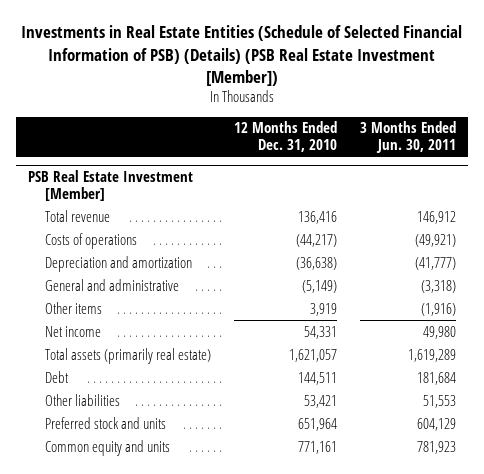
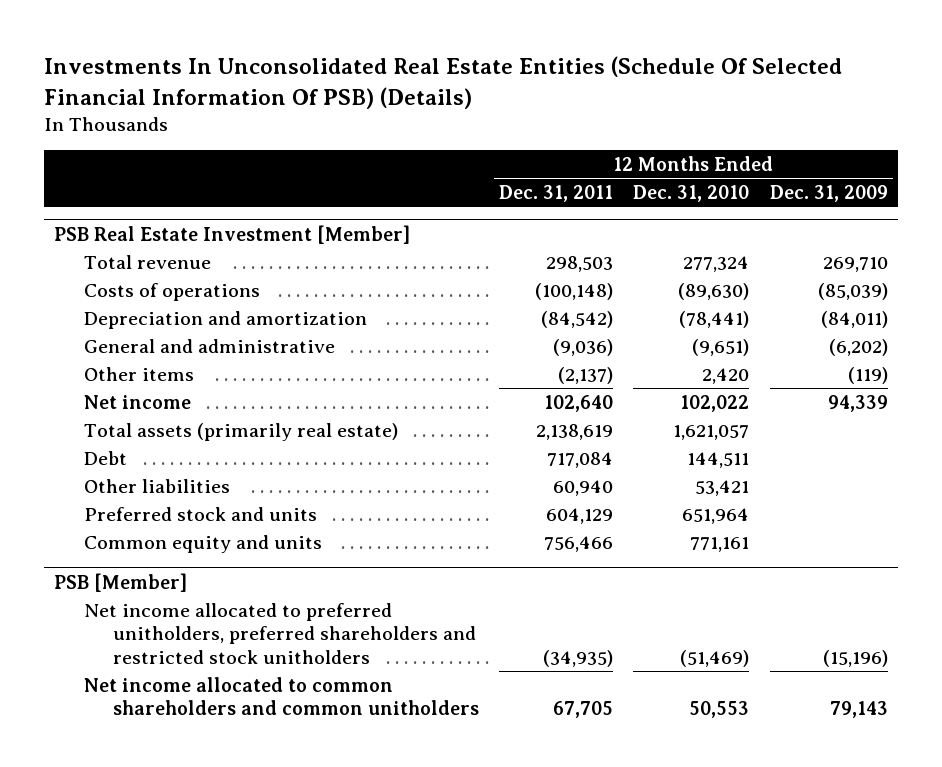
- Investments in Real Estate Entities (Schedule of Selected Financial Information of PSB) (Details) (PSB Real Estate Investment [Member])
+ Investments In Unconsolidated Real Estate Entities (Schedule Of Selected Financial Information Of PSB) (Details)
- | 12 Months Ended Dec. 31, 2010 | 3 Months Ended Jun. 30, 2011
+ | 12 Months Ended Dec. 31, 2011 | 12 Months Ended Dec. 31, 2010 | 12 Months Ended Dec. 31, 2009
@ PSB Real Estate Investment [Member]
- Total revenue | 136,416 | 146,912
- Costs of operations | (44,217) | (49,921)
- Depreciation and amortization | (36,638) | (41,777)
- General and administrative | (5,149) | (3,318)
- Other items | 3,919 | (1,916)
- Net income | 54,331 | 49,980
+ Total revenue | 298,503 | 277,324 | 269,710
+ Costs of operations | (100,148) | (89,630) | (85,039)
+ Depreciation and amortization | (84,542) | (78,441) | (84,011)
+ General and administrative | (9,036) | (9,651) | (6,202)
+ Other items | (2,137) | 2,420 | (119)
+ Net income | 102,640 | 102,022 | 94,339
+ PSB [Member]
+ Net income allocated to preferred unitholders, preferred shareholders and restricted stock unitholders | (34,935) | (51,469) | (15,196)
+ Net income allocated to common shareholders and common unitholders | 67,705 | 50,553 | 79,143

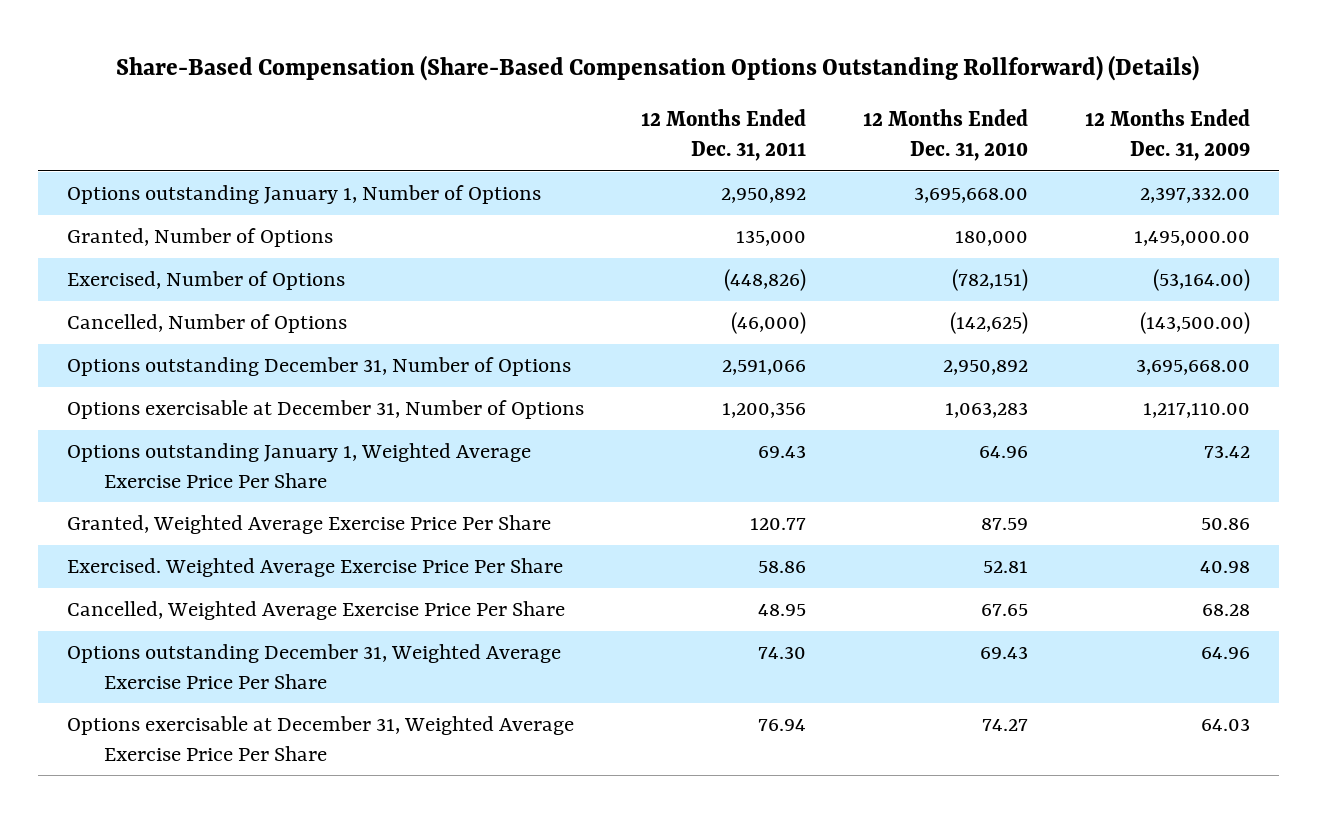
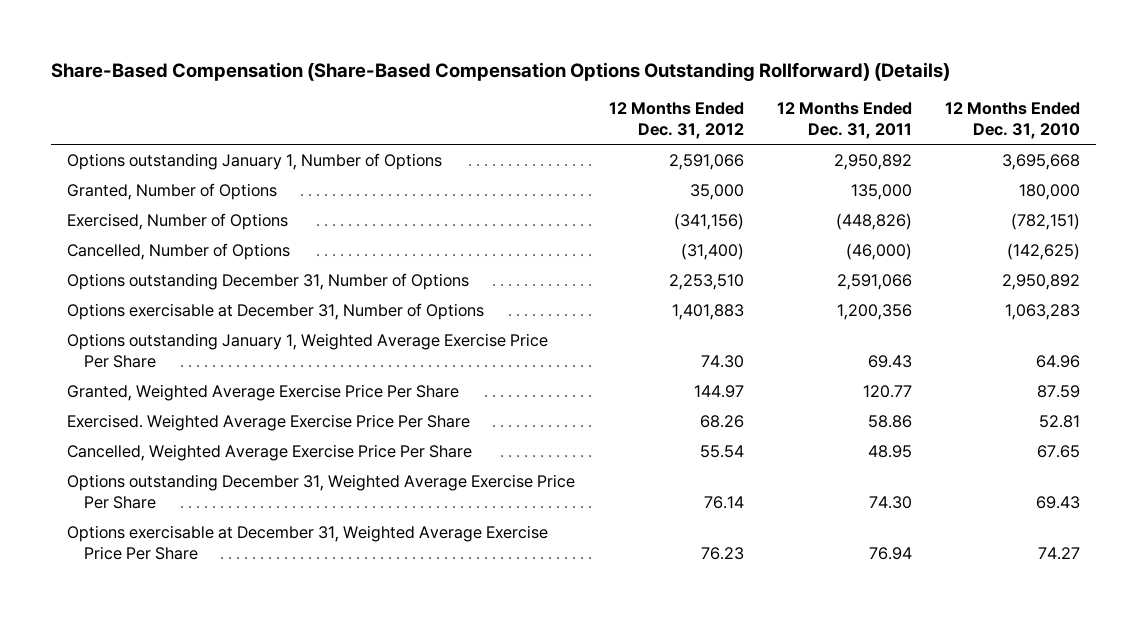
- | 12 Months Ended Dec. 31, 2011 | 12 Months Ended Dec. 31, 2010 | 12 Months Ended Dec. 31, 2009
+ | 12 Months Ended Dec. 31, 2012 | 12 Months Ended Dec. 31, 2011 | 12 Months Ended Dec. 31, 2010
- Options outstanding January 1, Number of Options | 2,950,892 | 3,695,668.00 | 2,397,332.00
+ Options outstanding January 1, Number of Options | 2,591,066 | 2,950,892 | 3,695,668

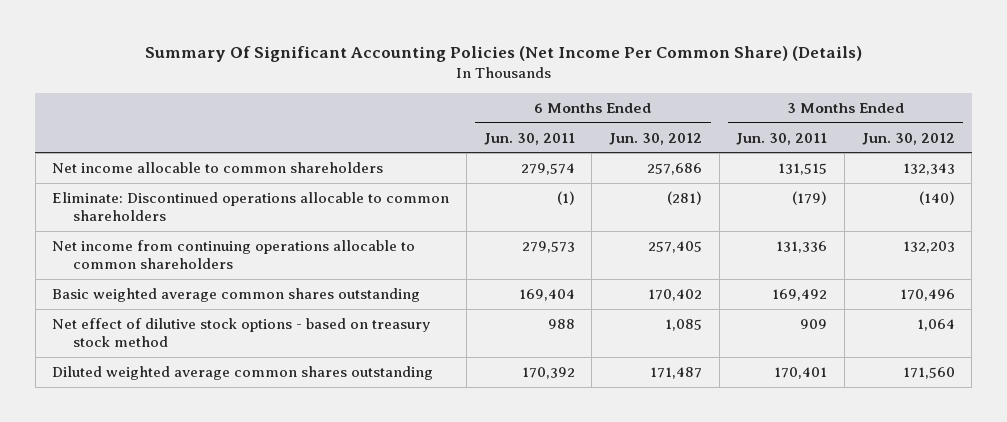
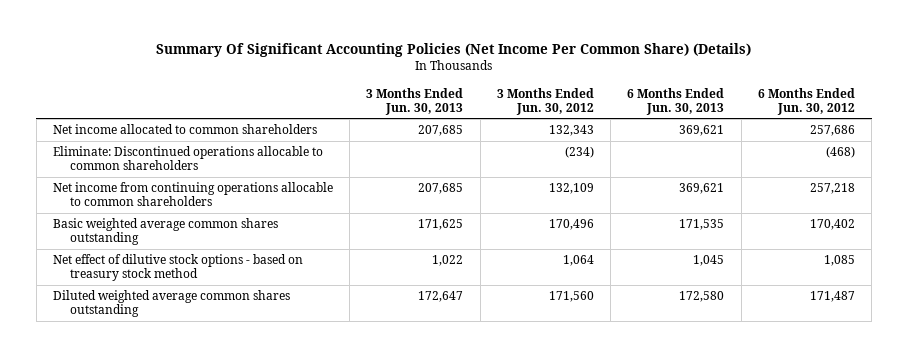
- | 6 Months Ended Jun. 30, 2011 | 6 Months Ended Jun. 30, 2012 | 3 Months Ended Jun. 30, 2011 | 3 Months Ended Jun. 30, 2012
+ | 3 Months Ended Jun. 30, 2013 | 3 Months Ended Jun. 30, 2012 | 6 Months Ended Jun. 30, 2013 | 6 Months Ended Jun. 30, 2012
- Net income allocable to common shareholders | 279,574 | 257,686 | 131,515 | 132,343
- Eliminate: Discontinued operations allocable to common shareholders | (1) | (281) | (179) | (140)
- Net income from continuing operations allocable to common shareholders | 279,573 | 257,405 | 131,336 | 132,203
+ Net income allocated to common shareholders | 207,685 | 132,343 | 369,621 | 257,686
+ Eliminate: Discontinued operations allocable to common shareholders | | (234) | | (468)
+ Net income from continuing operations allocable to common shareholders | 207,685 | 132,109 | 369,621 | 257,218

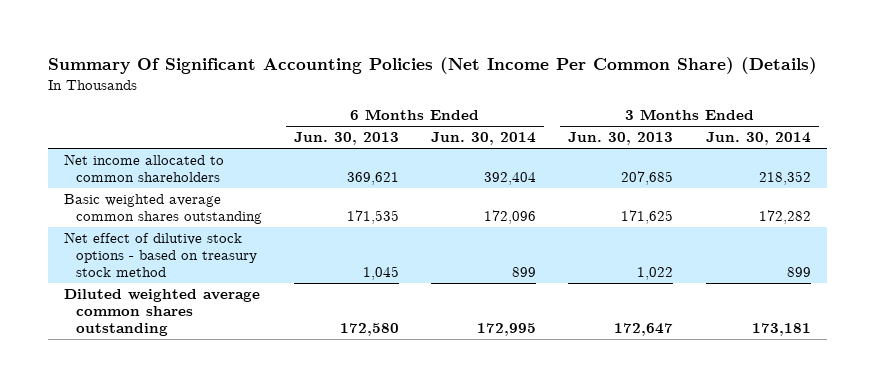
- | 3 Months Ended Jun. 30, 2013 | 3 Months Ended Jun. 30, 2012 | 6 Months Ended Jun. 30, 2013 | 6 Months Ended Jun. 30, 2012
+ | 6 Months Ended Jun. 30, 2013 | 6 Months Ended Jun. 30, 2014 | 3 Months Ended Jun. 30, 2013 | 3 Months Ended Jun. 30, 2014
- Eliminate: Discontinued operations allocable to common shareholders | | (234) | | (468)
- Net income from continuing operations allocable to common shareholders | 207,685 | 132,109 | 369,621 | 257,218

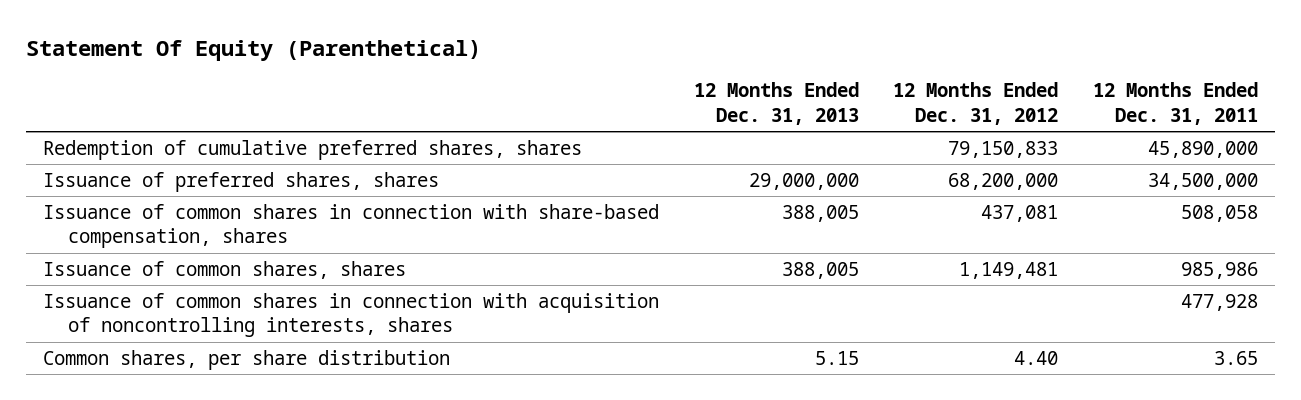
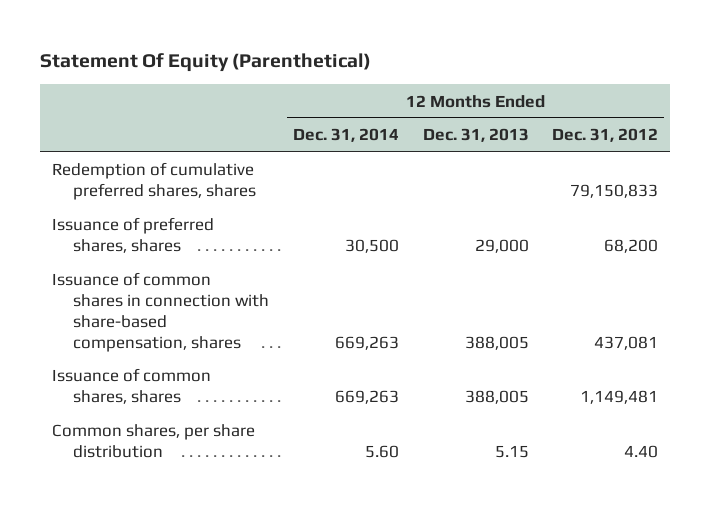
- | 12 Months Ended Dec. 31, 2013 | 12 Months Ended Dec. 31, 2012 | 12 Months Ended Dec. 31, 2011
+ | 12 Months Ended Dec. 31, 2014 | 12 Months Ended Dec. 31, 2013 | 12 Months Ended Dec. 31, 2012
- Issuance of preferred shares, shares | 29,000,000 | 68,200,000 | 34,500,000
+ Issuance of preferred shares, shares | 30,500 | 29,000 | 68,200
- Issuance of common shares in connection with acquisition of noncontrolling interests, shares | | | 477,928

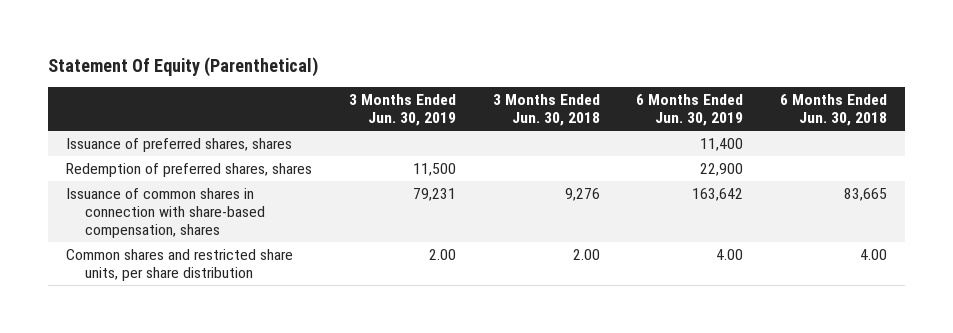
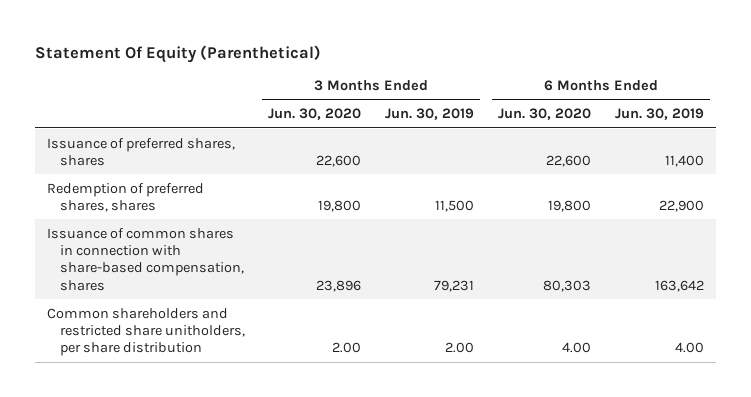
- | 3 Months Ended Jun. 30, 2019 | 3 Months Ended Jun. 30, 2018 | 6 Months Ended Jun. 30, 2019 | 6 Months Ended Jun. 30, 2018
+ | 3 Months Ended Jun. 30, 2020 | 3 Months Ended Jun. 30, 2019 | 6 Months Ended Jun. 30, 2020 | 6 Months Ended Jun. 30, 2019
- Common shares and restricted share units, per share distribution | 2.00 | 2.00 | 4.00 | 4.00
+ Common shareholders and restricted share unitholders, per share distribution | 2.00 | 2.00 | 4.00 | 4.00

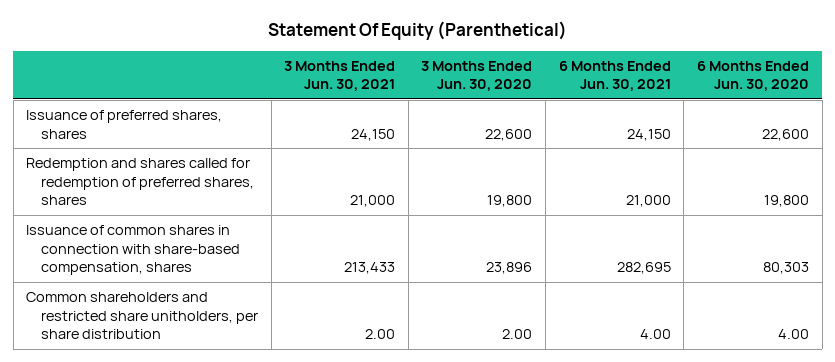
- | 3 Months Ended Jun. 30, 2020 | 3 Months Ended Jun. 30, 2019 | 6 Months Ended Jun. 30, 2020 | 6 Months Ended Jun. 30, 2019
+ | 3 Months Ended Jun. 30, 2021 | 3 Months Ended Jun. 30, 2020 | 6 Months Ended Jun. 30, 2021 | 6 Months Ended Jun. 30, 2020
- Redemption of preferred shares, shares | 19,800 | 11,500 | 19,800 | 22,900
+ Redemption and shares called for redemption of preferred shares, shares | 21,000 | 19,800 | 21,000 | 19,800

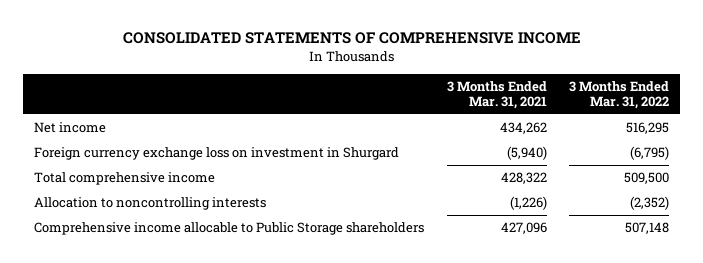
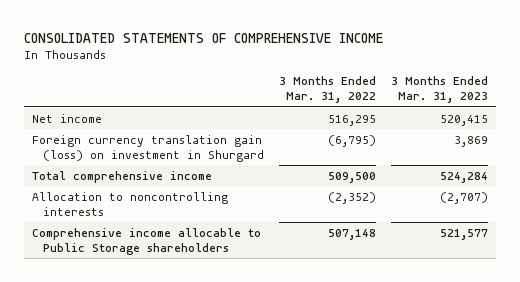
- | 3 Months Ended Mar. 31, 2021 | 3 Months Ended Mar. 31, 2022
+ | 3 Months Ended Mar. 31, 2022 | 3 Months Ended Mar. 31, 2023
- Foreign currency exchange loss on investment in Shurgard | (5,940) | (6,795)
+ Foreign currency translation gain (loss) on investment in Shurgard | (6,795) | 3,869

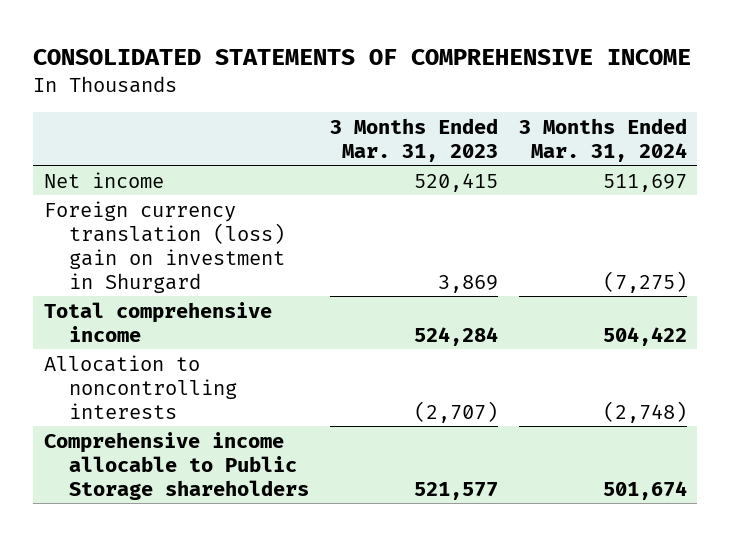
- | 3 Months Ended Mar. 31, 2022 | 3 Months Ended Mar. 31, 2023
+ | 3 Months Ended Mar. 31, 2023 | 3 Months Ended Mar. 31, 2024
- Foreign currency translation gain (loss) on investment in Shurgard | (6,795) | 3,869
+ Foreign currency translation (loss) gain on investment in Shurgard | 3,869 | (7,275)

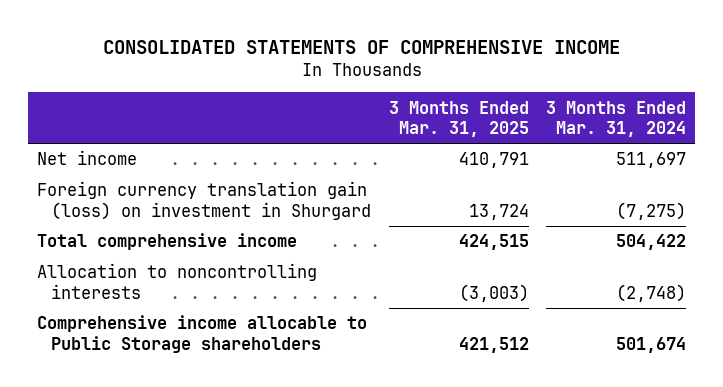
- | 3 Months Ended Mar. 31, 2023 | 3 Months Ended Mar. 31, 2024
+ | 3 Months Ended Mar. 31, 2025 | 3 Months Ended Mar. 31, 2024
- Foreign currency translation (loss) gain on investment in Shurgard | 3,869 | (7,275)
+ Foreign currency translation gain (loss) on investment in Shurgard | 13,724 | (7,275)

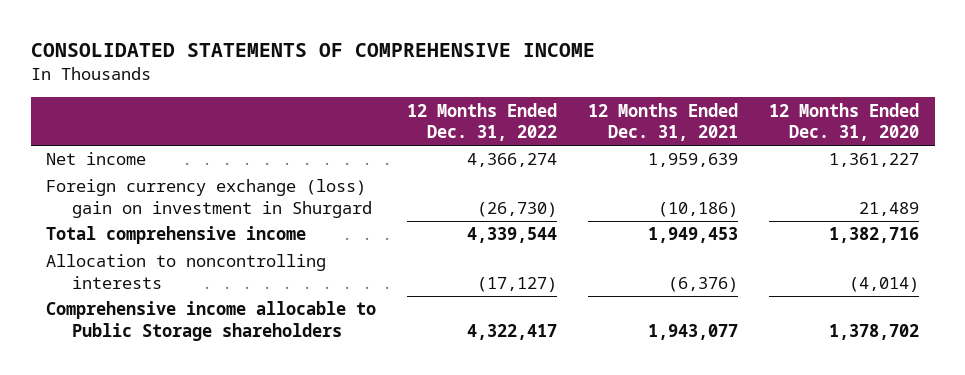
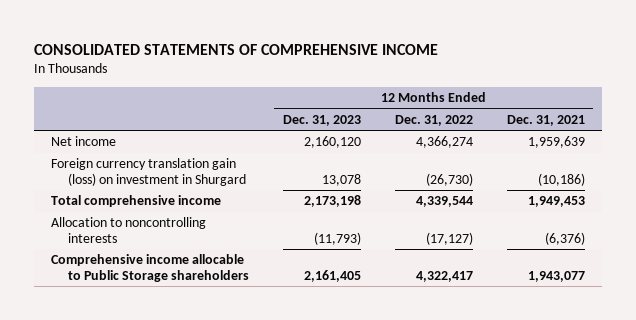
- | 12 Months Ended Dec. 31, 2022 | 12 Months Ended Dec. 31, 2021 | 12 Months Ended Dec. 31, 2020
+ | 12 Months Ended Dec. 31, 2023 | 12 Months Ended Dec. 31, 2022 | 12 Months Ended Dec. 31, 2021
- Foreign currency exchange (loss) gain on investment in Shurgard | (26,730) | (10,186) | 21,489
+ Foreign currency translation gain (loss) on investment in Shurgard | 13,078 | (26,730) | (10,186)

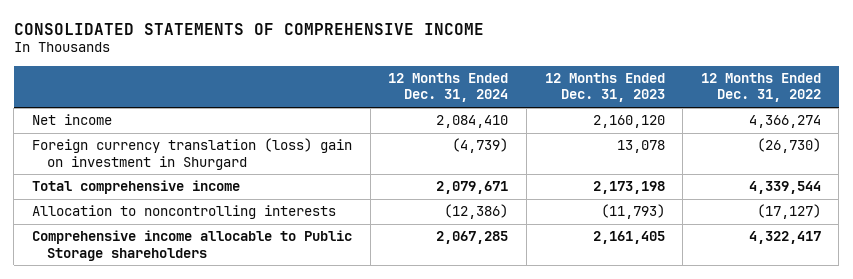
- | 12 Months Ended Dec. 31, 2023 | 12 Months Ended Dec. 31, 2022 | 12 Months Ended Dec. 31, 2021
+ | 12 Months Ended Dec. 31, 2024 | 12 Months Ended Dec. 31, 2023 | 12 Months Ended Dec. 31, 2022
- Foreign currency translation gain (loss) on investment in Shurgard | 13,078 | (26,730) | (10,186)
+ Foreign currency translation (loss) gain on investment in Shurgard | (4,739) | 13,078 | (26,730)

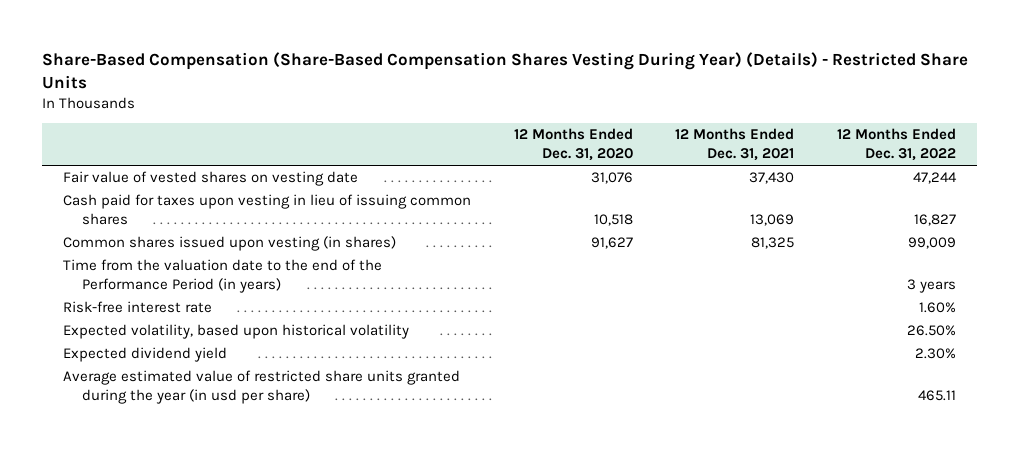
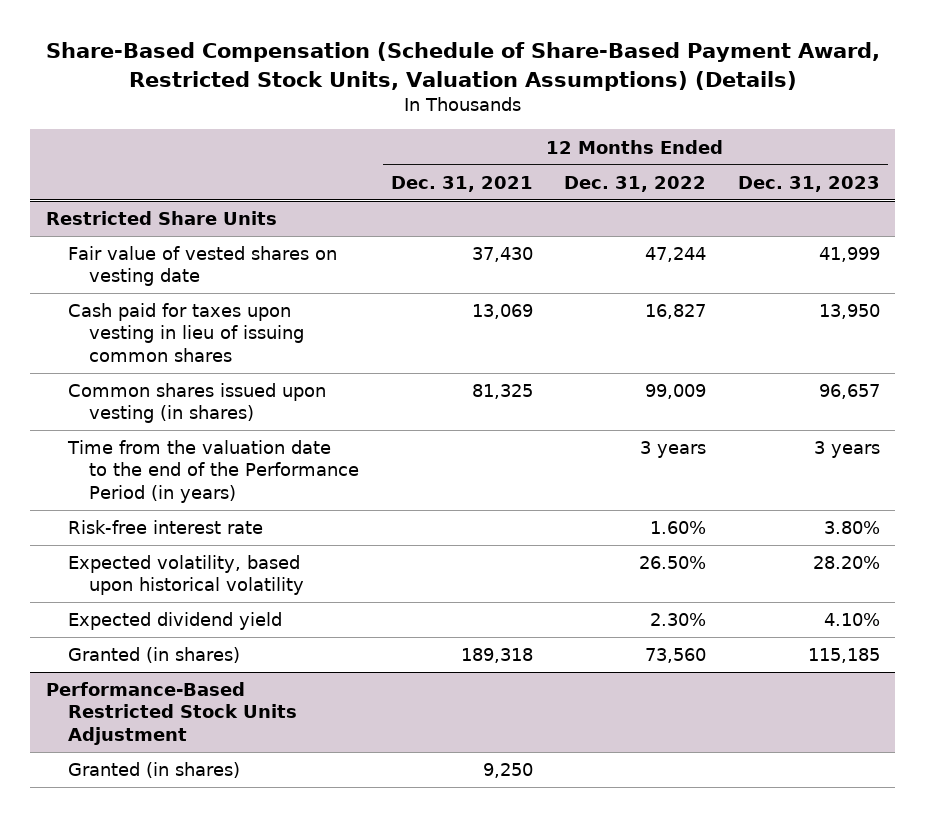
- Share-Based Compensation (Share-Based Compensation Shares Vesting During Year) (Details) - Restricted Share Units
+ Share-Based Compensation (Schedule of Share-Based Payment Award, Restricted Stock Units, Valuation Assumptions) (Details)
- | 12 Months Ended Dec. 31, 2020 | 12 Months Ended Dec. 31, 2021 | 12 Months Ended Dec. 31, 2022
+ | 12 Months Ended Dec. 31, 2021 | 12 Months Ended Dec. 31, 2022 | 12 Months Ended Dec. 31, 2023
+ Restricted Share Units
- Average estimated value of restricted share units granted during the year (in usd per share) | | | 465.11
+ Granted (in shares) | 189,318 | 73,560 | 115,185
+ Performance-Based Restricted Stock Units Adjustment
+ Granted (in shares) | 9,250 | |

